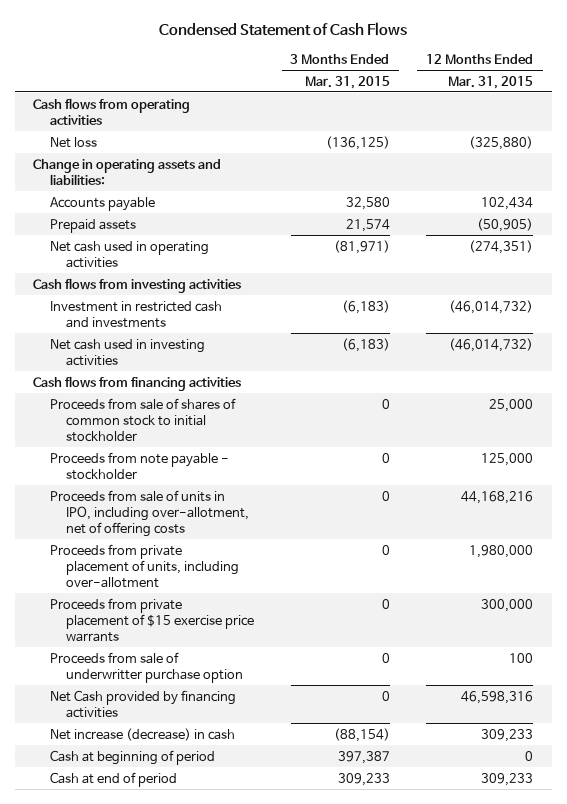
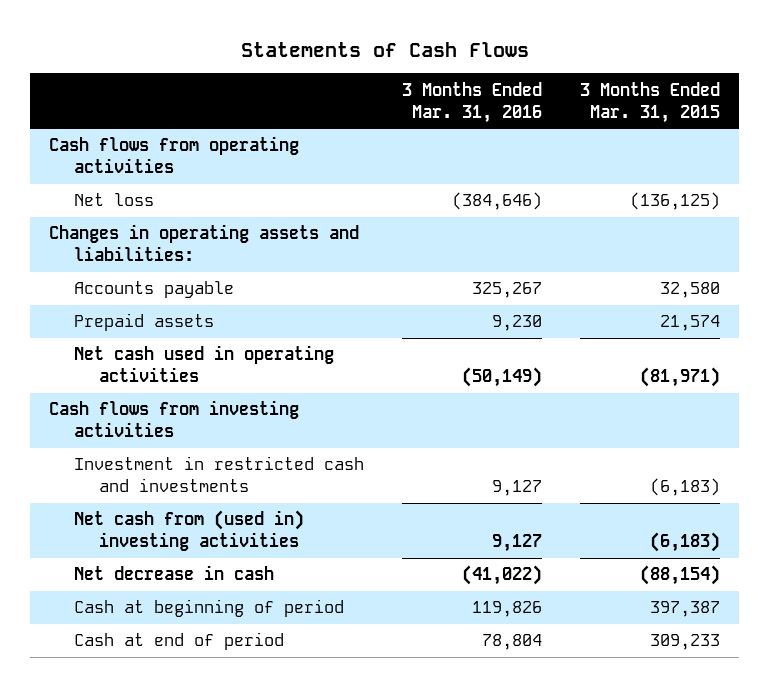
- Condensed Statement of Cash Flows
+ Statements of Cash Flows
- | 3 Months Ended Mar. 31, 2015 | 12 Months Ended Mar. 31, 2015
+ | 3 Months Ended Mar. 31, 2016 | 3 Months Ended Mar. 31, 2015
- Change in operating assets and liabilities:
+ Changes in operating assets and liabilities:
- Net cash used in investing activities | (6,183) | (46,014,732)
- Cash flows from financing activities
- Proceeds from sale of shares of common stock to initial stockholder | 0 | 25,000
- Proceeds from note payable - stockholder | 0 | 125,000
- Proceeds from sale of units in IPO, including over-allotment, net of offering costs | 0 | 44,168,216
- Proceeds from private placement of units, including over-allotment | 0 | 1,980,000
- Proceeds from private placement of $15 exercise price warrants | 0 | 300,000
- Proceeds from sale of underwritter purchase option | 0 | 100
- Net Cash provided by financing activities | 0 | 46,598,316
- Net increase (decrease) in cash | (88,154) | 309,233
+ Net cash from (used in) investing activities | 9,127 | (6,183)
+ Net decrease in cash | (41,022) | (88,154)

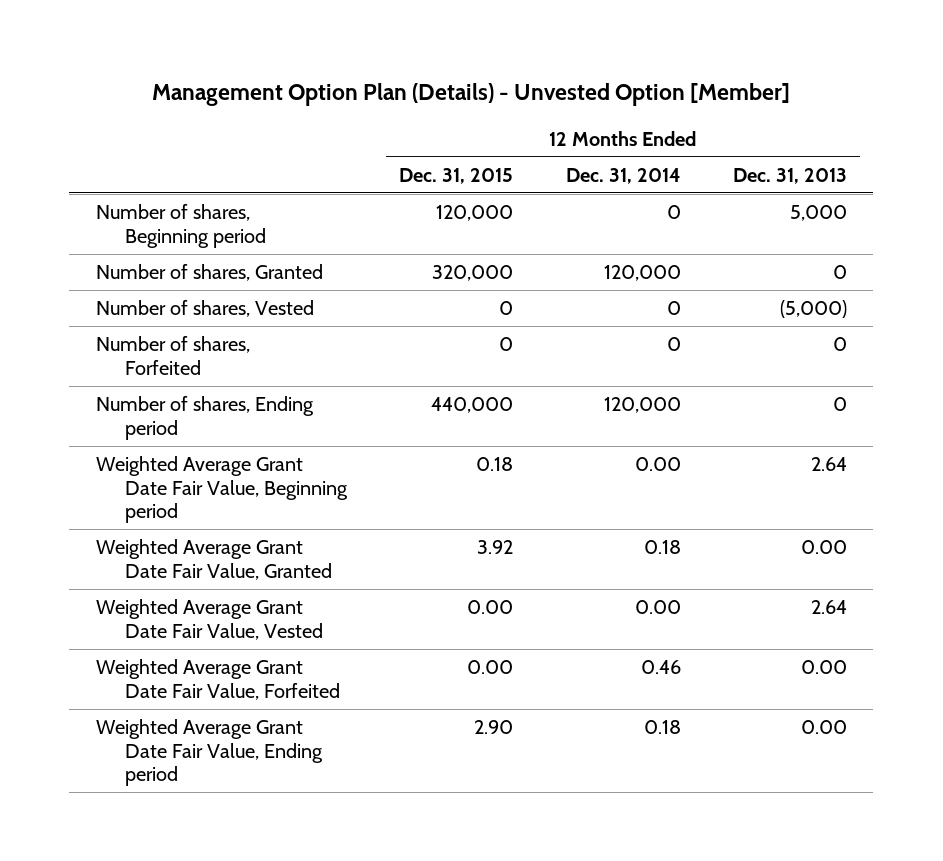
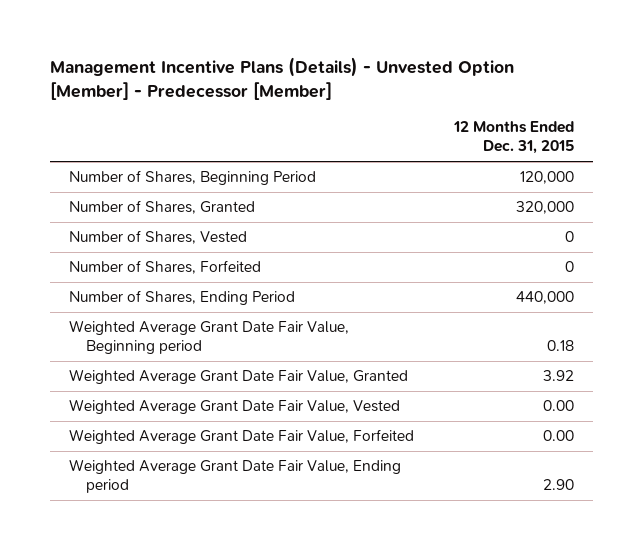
- Management Option Plan (Details) - Unvested Option [Member]
+ Management Incentive Plans (Details) - Unvested Option [Member] - Predecessor [Member]
- | 12 Months Ended Dec. 31, 2015 | 12 Months Ended Dec. 31, 2014 | 12 Months Ended Dec. 31, 2013
+ | 12 Months Ended Dec. 31, 2015
- Number of shares, Beginning period | 120,000 | 0 | 5,000
- Number of shares, Granted | 320,000 | 120,000 | 0
- Number of shares, Vested | 0 | 0 | (5,000)
- Number of shares, Forfeited | 0 | 0 | 0
- Number of shares, Ending period | 440,000 | 120,000 | 0
+ Number of Shares, Beginning Period | 120,000
+ Number of Shares, Granted | 320,000
+ Number of Shares, Vested | 0
+ Number of Shares, Forfeited | 0
+ Number of Shares, Ending Period | 440,000

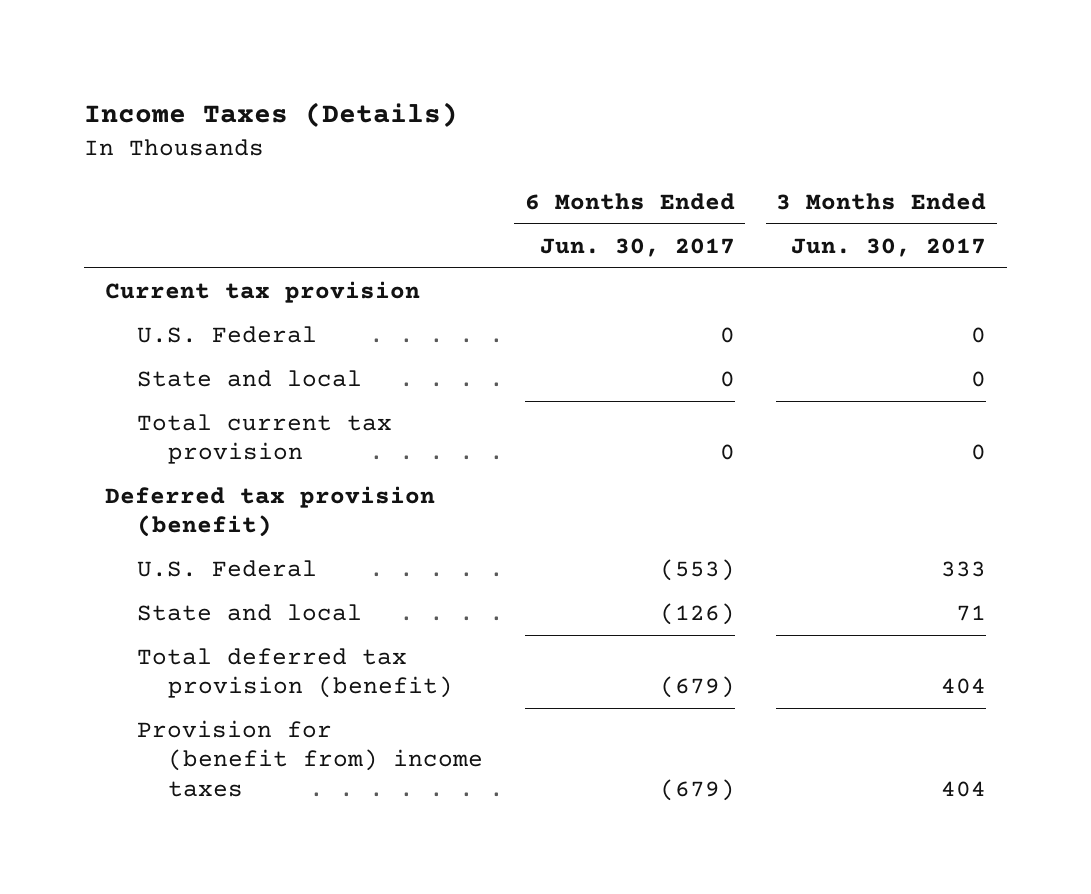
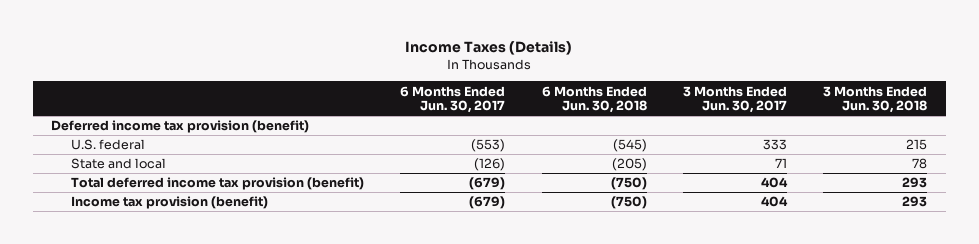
- | 6 Months Ended Jun. 30, 2017 | 3 Months Ended Jun. 30, 2017
+ | 6 Months Ended Jun. 30, 2017 | 6 Months Ended Jun. 30, 2018 | 3 Months Ended Jun. 30, 2017 | 3 Months Ended Jun. 30, 2018
- Current tax provision
- U.S. Federal | 0 | 0
- State and local | 0 | 0
- Total current tax provision | 0 | 0
- Deferred tax provision (benefit)
- U.S. Federal | (553) | 333
+ Deferred income tax provision (benefit)
+ U.S. federal | (553) | (545) | 333 | 215
- Total deferred tax provision (benefit) | (679) | 404
- Provision for (benefit from) income taxes | (679) | 404
+ Total deferred income tax provision (benefit) | (679) | (750) | 404 | 293
+ Income tax provision (benefit) | (679) | (750) | 404 | 293

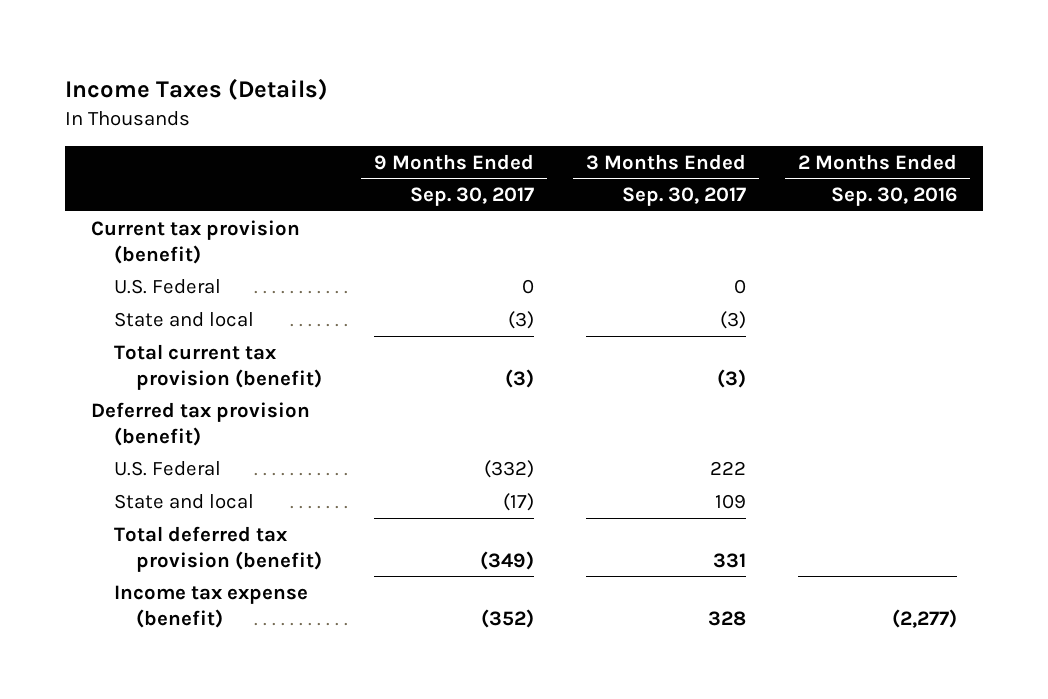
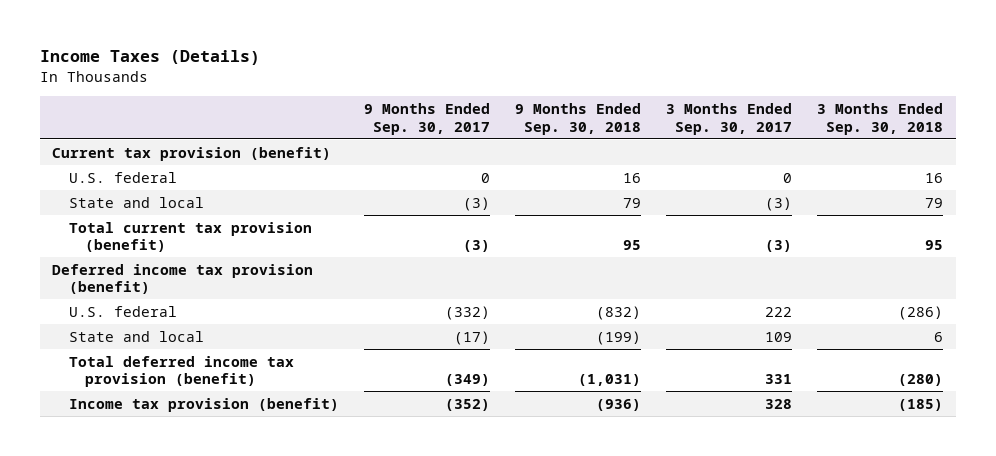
- | 9 Months Ended Sep. 30, 2017 | 3 Months Ended Sep. 30, 2017 | 2 Months Ended Sep. 30, 2016
+ | 9 Months Ended Sep. 30, 2017 | 9 Months Ended Sep. 30, 2018 | 3 Months Ended Sep. 30, 2017 | 3 Months Ended Sep. 30, 2018
- U.S. Federal | 0 | 0 |
+ U.S. federal | 0 | 16 | 0 | 16
- Deferred tax provision (benefit)
- U.S. Federal | (332) | 222 |
+ Deferred income tax provision (benefit)
+ U.S. federal | (332) | (832) | 222 | (286)
- Total deferred tax provision (benefit) | (349) | 331 |
- Income tax expense (benefit) | (352) | 328 | (2,277)
+ Total deferred income tax provision (benefit) | (349) | (1,031) | 331 | (280)
+ Income tax provision (benefit) | (352) | (936) | 328 | (185)

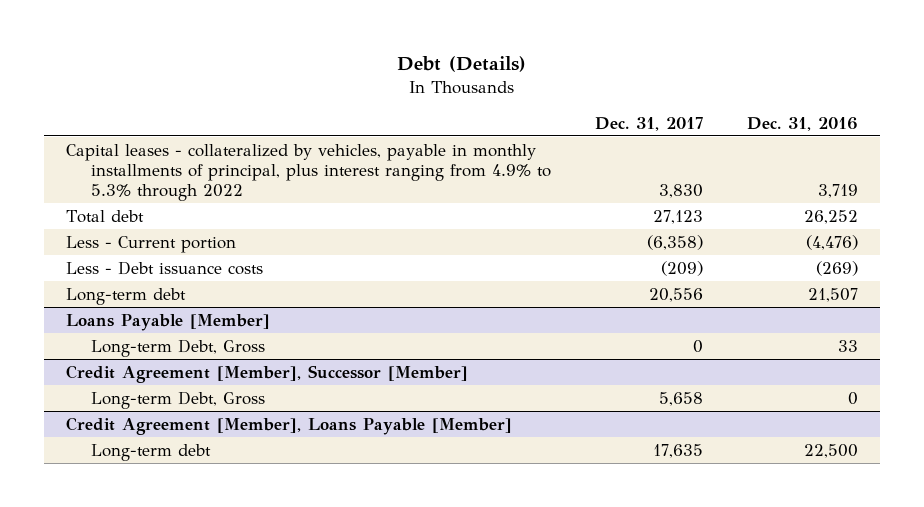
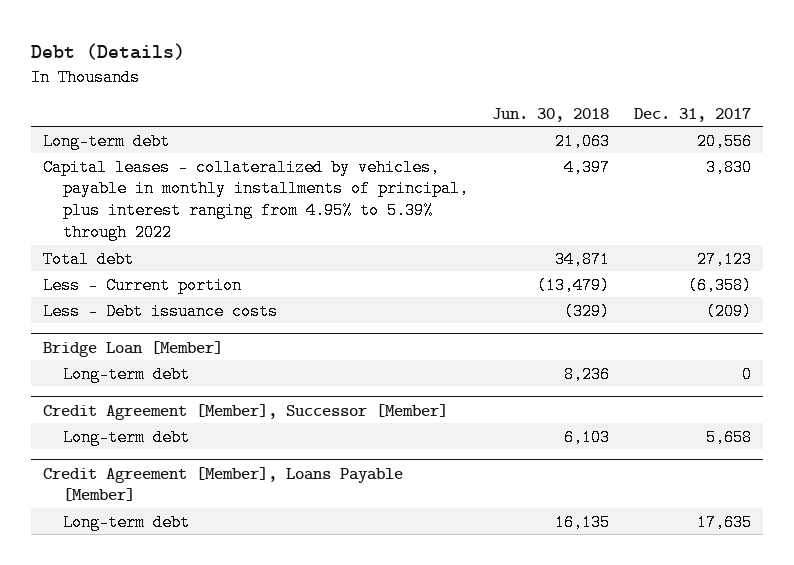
- | Dec. 31, 2017 | Dec. 31, 2016
+ | Jun. 30, 2018 | Dec. 31, 2017
- Capital leases - collateralized by vehicles, payable in monthly installments of principal, plus interest ranging from 4.9% to 5.3% through 2022 | 3,830 | 3,719
moved up: Long-term debt | 21,063 | 20,556
+ Capital leases - collateralized by vehicles, payable in monthly installments of principal, plus interest ranging from 4.95% to 5.39% through 2022 | 4,397 | 3,830
- Loans Payable [Member]
- Long-term Debt, Gross | 0 | 33
+ Bridge Loan [Member]
+ Long-term debt | 8,236 | 0
@ Credit Agreement [Member], Successor [Member]
- Long-term Debt, Gross | 5,658 | 0
+ Long-term debt | 6,103 | 5,658

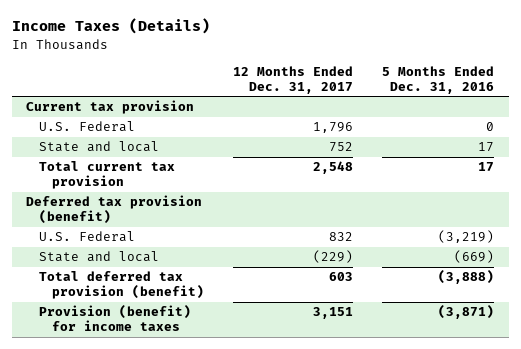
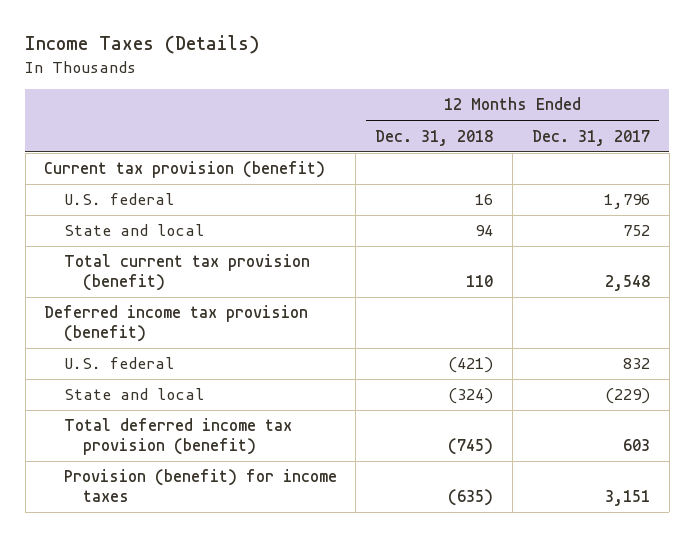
- | 12 Months Ended Dec. 31, 2017 | 5 Months Ended Dec. 31, 2016
+ | 12 Months Ended Dec. 31, 2018 | 12 Months Ended Dec. 31, 2017
- Current tax provision
- U.S. Federal | 1,796 | 0
+ Current tax provision (benefit)
+ U.S. federal | 16 | 1,796
- Total current tax provision | 2,548 | 17
- Deferred tax provision (benefit)
- U.S. Federal | 832 | (3,219)
+ Total current tax provision (benefit) | 110 | 2,548
+ Deferred income tax provision (benefit)
+ U.S. federal | (421) | 832
- Total deferred tax provision (benefit) | 603 | (3,888)
+ Total deferred income tax provision (benefit) | (745) | 603

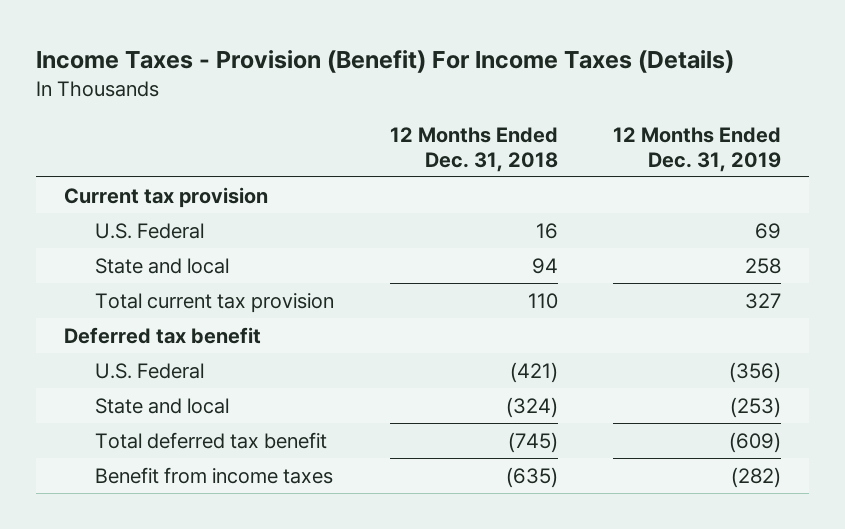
- Income Taxes (Details)
+ Income Taxes - Provision (Benefit) For Income Taxes (Details)
- | 12 Months Ended Dec. 31, 2018 | 12 Months Ended Dec. 31, 2017
+ | 12 Months Ended Dec. 31, 2018 | 12 Months Ended Dec. 31, 2019
- Current tax provision (benefit)
- U.S. federal | 16 | 1,796
+ Current tax provision
+ U.S. Federal | 16 | 69
- Total current tax provision (benefit) | 110 | 2,548
- Deferred income tax provision (benefit)
- U.S. federal | (421) | 832
+ Total current tax provision | 110 | 327
+ Deferred tax benefit
+ U.S. Federal | (421) | (356)
- Total deferred income tax provision (benefit) | (745) | 603
- Provision (benefit) for income taxes | (635) | 3,151
+ Total deferred tax benefit | (745) | (609)
+ Benefit from income taxes | (635) | (282)

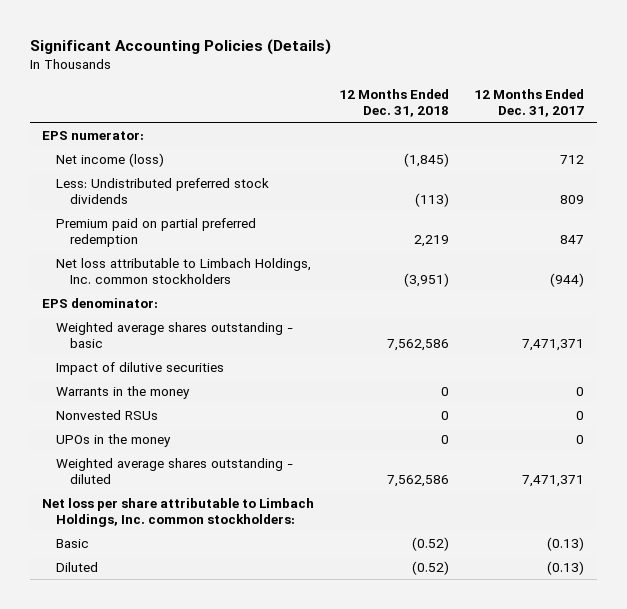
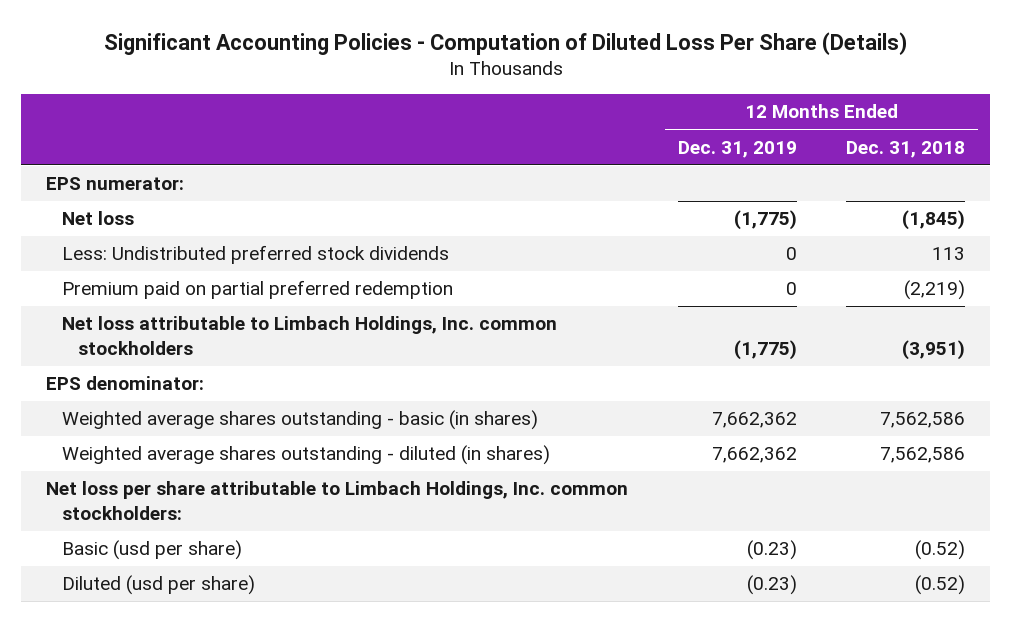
- Significant Accounting Policies (Details)
+ Significant Accounting Policies - Computation of Diluted Loss Per Share (Details)
- | 12 Months Ended Dec. 31, 2018 | 12 Months Ended Dec. 31, 2017
+ | 12 Months Ended Dec. 31, 2019 | 12 Months Ended Dec. 31, 2018
- Net income (loss) | (1,845) | 712
- Less: Undistributed preferred stock dividends | (113) | 809
- Premium paid on partial preferred redemption | 2,219 | 847
+ Net loss | (1,775) | (1,845)
+ Less: Undistributed preferred stock dividends | 0 | 113
+ Premium paid on partial preferred redemption | 0 | (2,219)
- Weighted average shares outstanding - basic | 7,562,586 | 7,471,371
- Impact of dilutive securities
- Warrants in the money | 0 | 0
- Nonvested RSUs | 0 | 0
- UPOs in the money | 0 | 0
- Weighted average shares outstanding - diluted | 7,562,586 | 7,471,371
+ Weighted average shares outstanding - basic (in shares) | 7,662,362 | 7,562,586
+ Weighted average shares outstanding - diluted (in shares) | 7,662,362 | 7,562,586
- Basic | (0.52) | (0.13)
- Diluted | (0.52) | (0.13)
+ Basic (usd per share) | (0.23) | (0.52)
+ Diluted (usd per share) | (0.23) | (0.52)

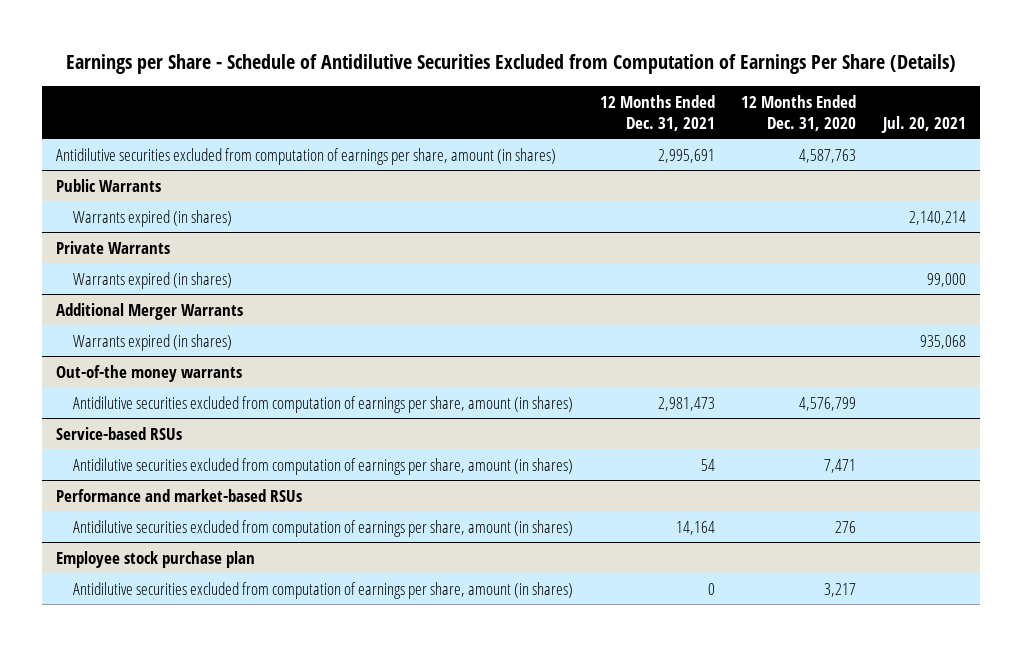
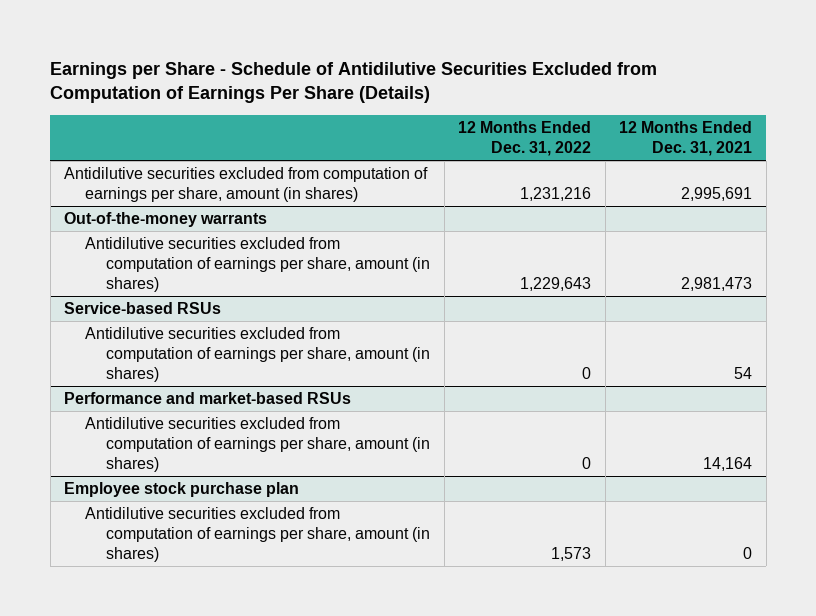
- | 12 Months Ended Dec. 31, 2021 | 12 Months Ended Dec. 31, 2020 | Jul. 20, 2021
+ | 12 Months Ended Dec. 31, 2022 | 12 Months Ended Dec. 31, 2021
- Public Warrants
- Warrants expired (in shares) | | | 2,140,214
- Private Warrants
- Warrants expired (in shares) | | | 99,000
- Additional Merger Warrants
- Warrants expired (in shares) | | | 935,068
- Out-of-the money warrants
+ Out-of-the-money warrants

